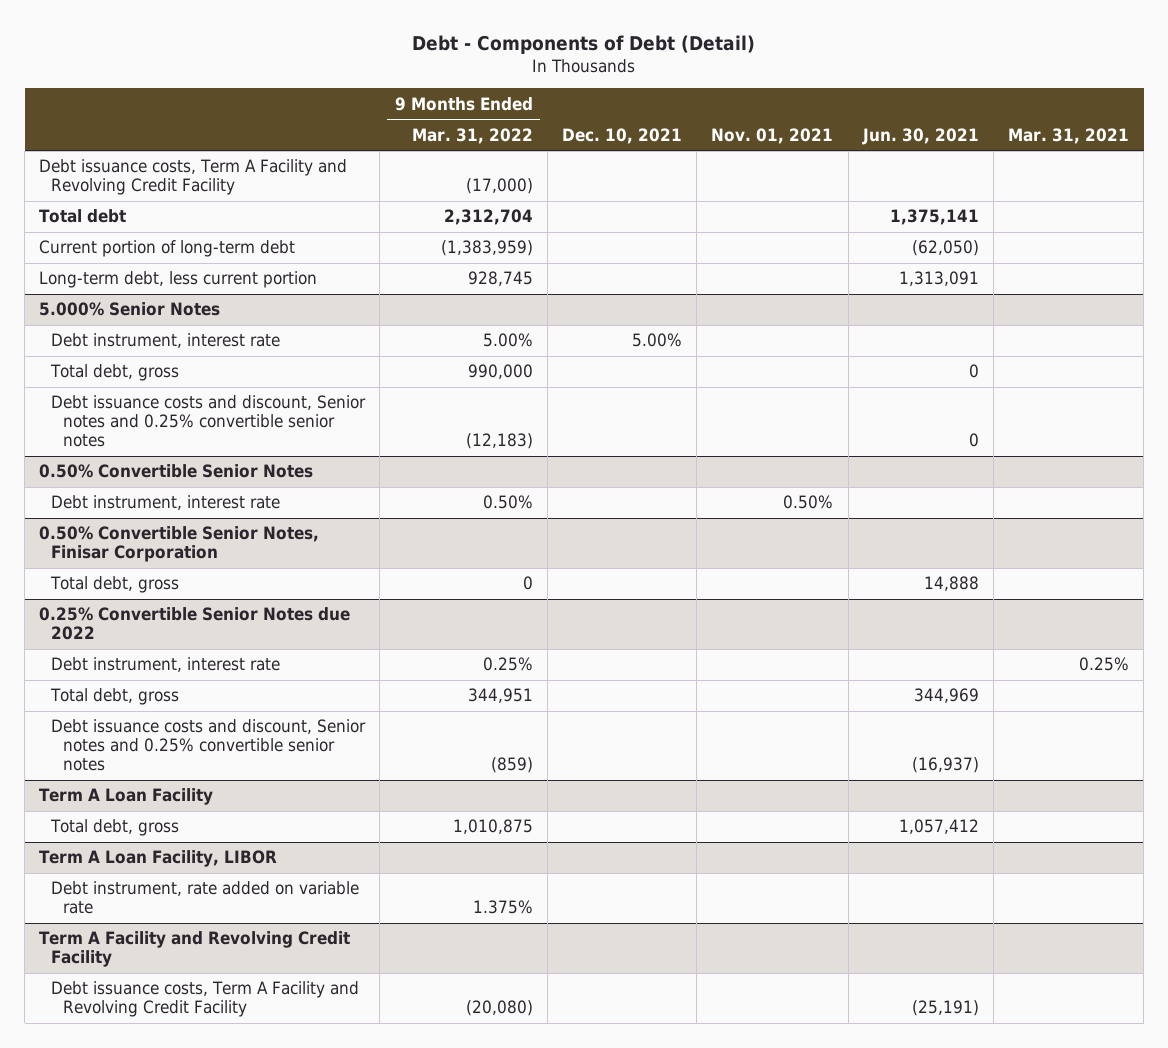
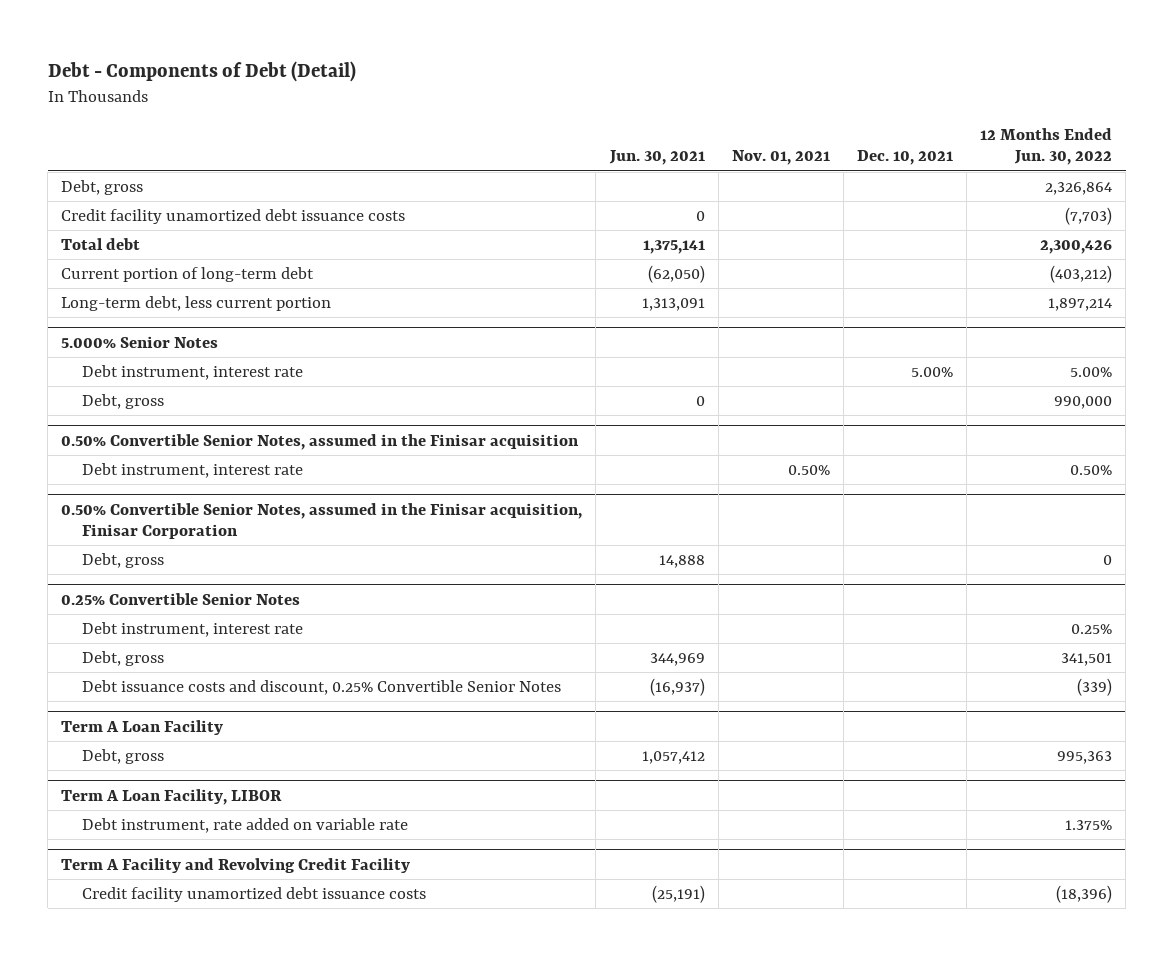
- | 9 Months Ended Mar. 31, 2022 | Dec. 10, 2021 | Nov. 01, 2021 | Jun. 30, 2021 | Mar. 31, 2021
+ | Jun. 30, 2021 | Nov. 01, 2021 | Dec. 10, 2021 | 12 Months Ended Jun. 30, 2022
- Debt issuance costs, Term A Facility and Revolving Credit Facility | (17,000) | | | |
+ Debt, gross | | | | 2,326,864
+ Credit facility unamortized debt issuance costs | 0 | | | (7,703)
@ 5.000% Senior Notes
- Total debt, gross | 990,000 | | | 0 |
- Debt issuance costs and discount, Senior notes and 0.25% convertible senior notes | (12,183) | | | 0 |
- 0.50% Convertible Senior Notes
@ 5.000% Senior Notes
+ Debt, gross | 0 | | | 990,000
+ 0.50% Convertible Senior Notes, assumed in the Finisar acquisition
- 0.50% Convertible Senior Notes, Finisar Corporation
- Total debt, gross | 0 | | | 14,888 |
- 0.25% Convertible Senior Notes due 2022
+ 0.50% Convertible Senior Notes, assumed in the Finisar acquisition, Finisar Corporation
+ Debt, gross | 14,888 | | | 0
+ 0.25% Convertible Senior Notes
- Total debt, gross | 344,951 | | | 344,969 |
- Debt issuance costs and discount, Senior notes and 0.25% convertible senior notes | (859) | | | (16,937) |
+ Debt, gross | 344,969 | | | 341,501
+ Debt issuance costs and discount, 0.25% Convertible Senior Notes | (16,937) | | | (339)
@ Term A Loan Facility
- Total debt, gross | 1,010,875 | | | 1,057,412 |
+ Debt, gross | 1,057,412 | | | 995,363
@ Term A Facility and Revolving Credit Facility
- Debt issuance costs, Term A Facility and Revolving Credit Facility | (20,080) | | | (25,191) |
+ Credit facility unamortized debt issuance costs | (25,191) | | | (18,396)

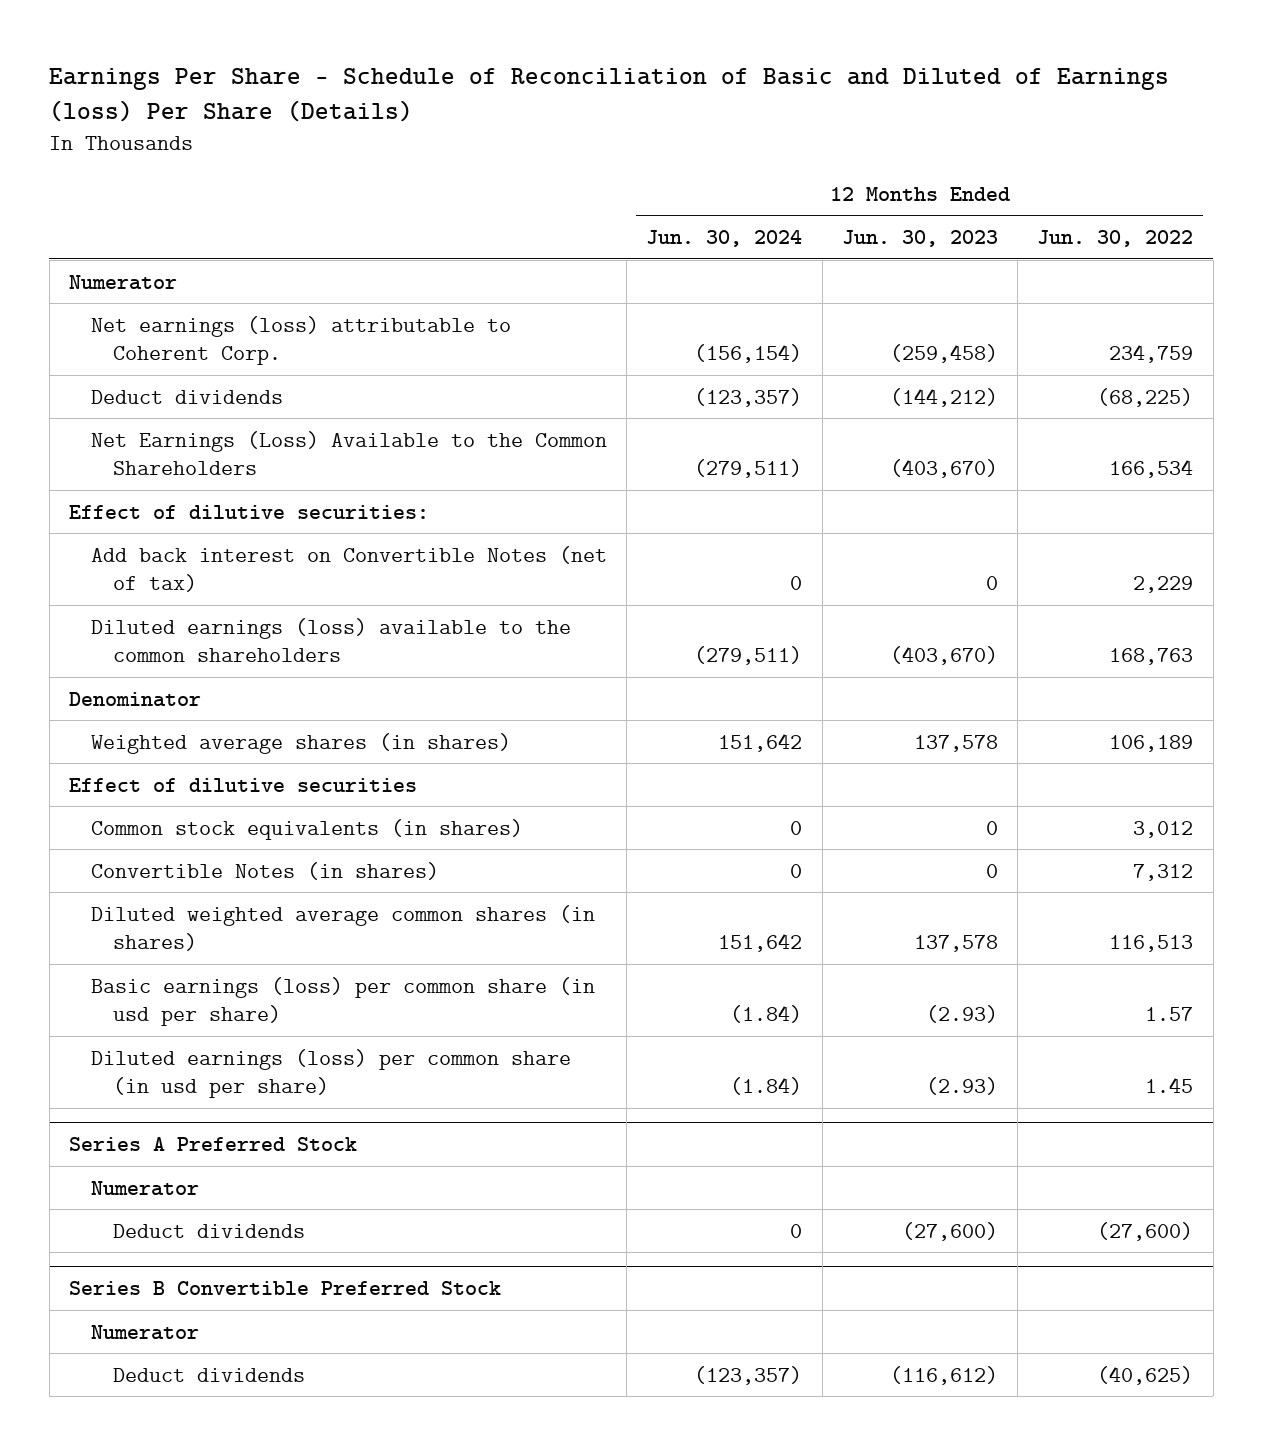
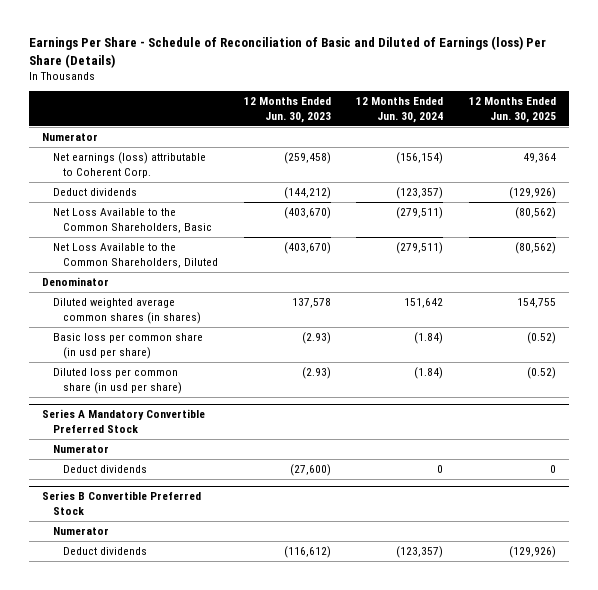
- | 12 Months Ended Jun. 30, 2024 | 12 Months Ended Jun. 30, 2023 | 12 Months Ended Jun. 30, 2022
+ | 12 Months Ended Jun. 30, 2023 | 12 Months Ended Jun. 30, 2024 | 12 Months Ended Jun. 30, 2025
- Net Earnings (Loss) Available to the Common Shareholders | (279,511) | (403,670) | 166,534
- Effect of dilutive securities:
- Add back interest on Convertible Notes (net of tax) | 0 | 0 | 2,229
- Diluted earnings (loss) available to the common shareholders | (279,511) | (403,670) | 168,763
+ Net Loss Available to the Common Shareholders, Basic | (403,670) | (279,511) | (80,562)
+ Net Loss Available to the Common Shareholders, Diluted | (403,670) | (279,511) | (80,562)
- Weighted average shares (in shares) | 151,642 | 137,578 | 106,189
- Effect of dilutive securities
- Common stock equivalents (in shares) | 0 | 0 | 3,012
- Convertible Notes (in shares) | 0 | 0 | 7,312
- Basic earnings (loss) per common share (in usd per share) | (1.84) | (2.93) | 1.57
- Diluted earnings (loss) per common share (in usd per share) | (1.84) | (2.93) | 1.45
- Series A Preferred Stock
+ Basic loss per common share (in usd per share) | (2.93) | (1.84) | (0.52)
+ Diluted loss per common share (in usd per share) | (2.93) | (1.84) | (0.52)
+ Series A Mandatory Convertible Preferred Stock

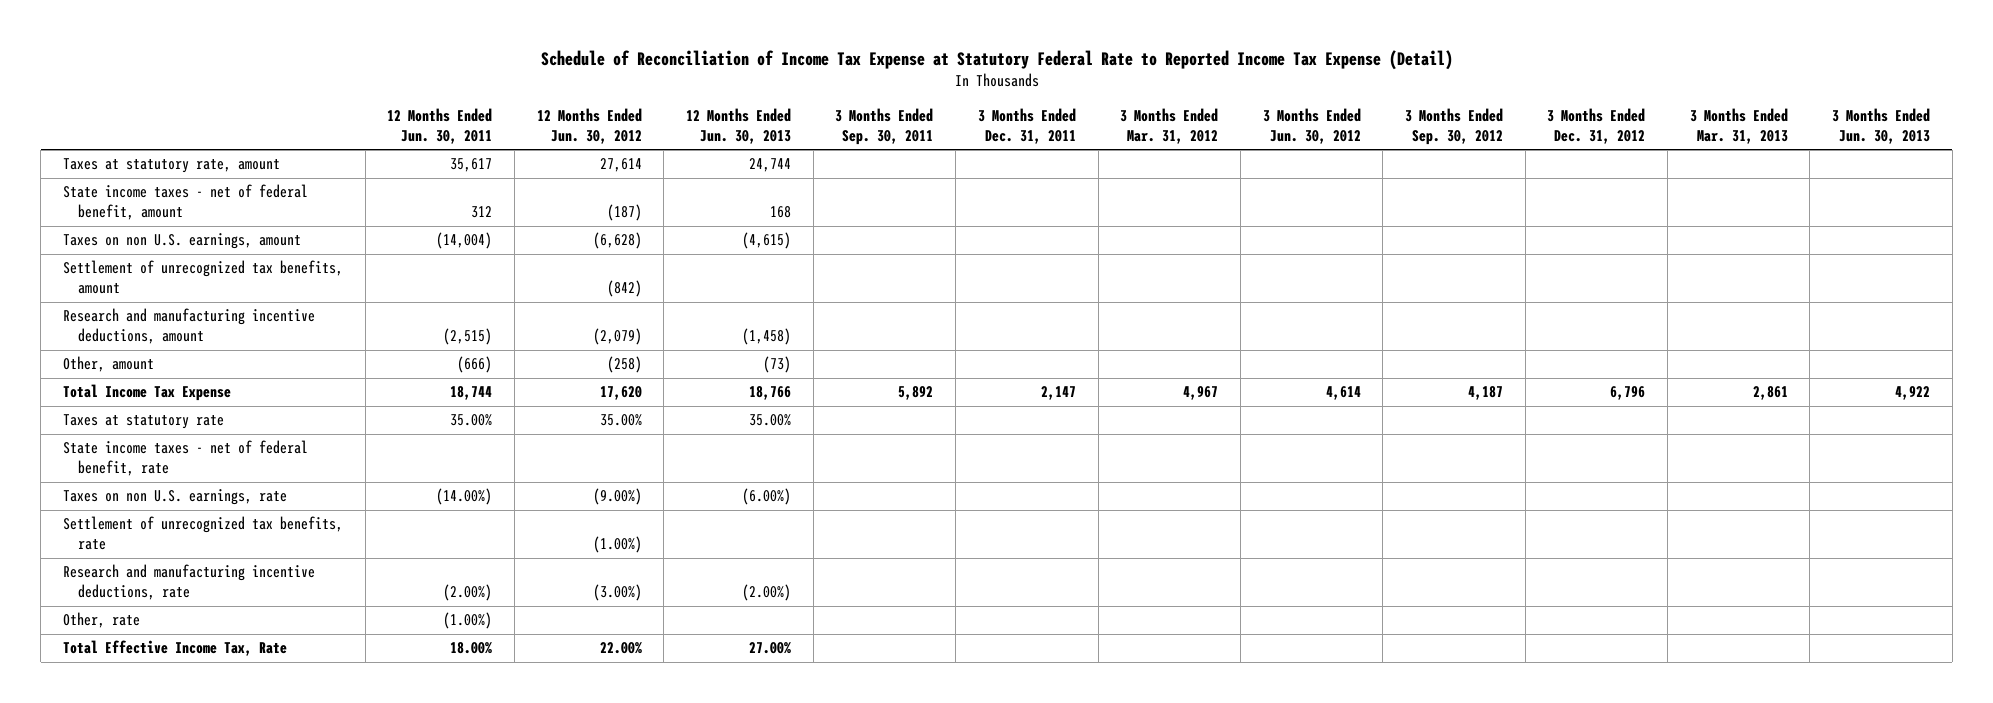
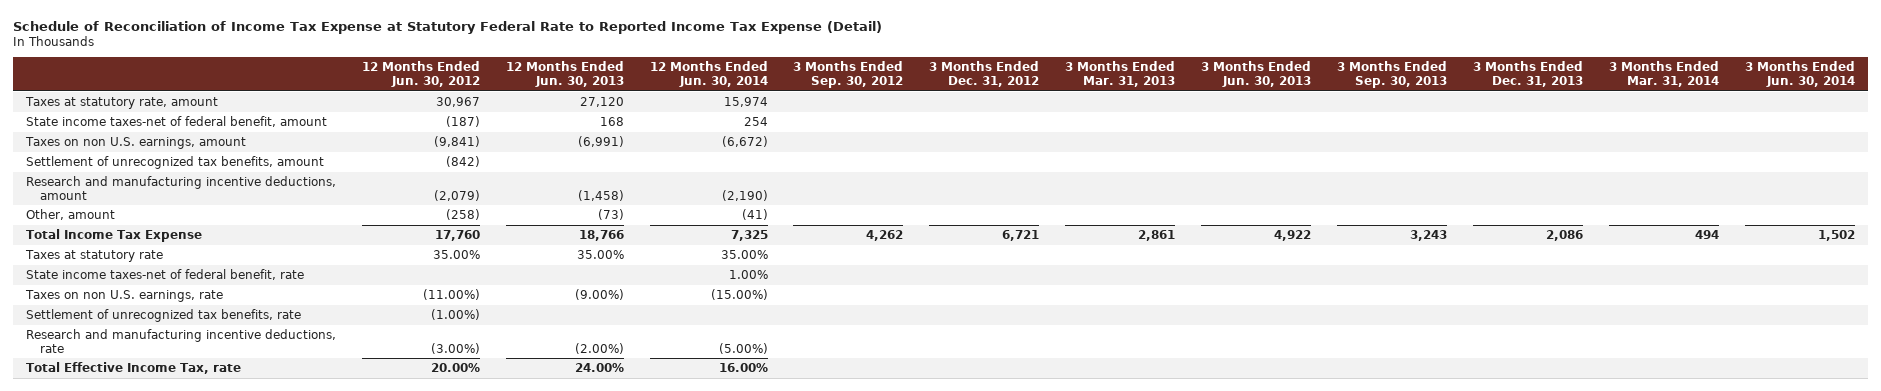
- | 12 Months Ended Jun. 30, 2011 | 12 Months Ended Jun. 30, 2012 | 12 Months Ended Jun. 30, 2013 | 3 Months Ended Sep. 30, 2011 | 3 Months Ended Dec. 31, 2011 | 3 Months Ended Mar. 31, 2012 | 3 Months Ended Jun. 30, 2012 | 3 Months Ended Sep. 30, 2012 | 3 Months Ended Dec. 31, 2012 | 3 Months Ended Mar. 31, 2013 | 3 Months Ended Jun. 30, 2013
+ | 12 Months Ended Jun. 30, 2012 | 12 Months Ended Jun. 30, 2013 | 12 Months Ended Jun. 30, 2014 | 3 Months Ended Sep. 30, 2012 | 3 Months Ended Dec. 31, 2012 | 3 Months Ended Mar. 31, 2013 | 3 Months Ended Jun. 30, 2013 | 3 Months Ended Sep. 30, 2013 | 3 Months Ended Dec. 31, 2013 | 3 Months Ended Mar. 31, 2014 | 3 Months Ended Jun. 30, 2014
- Taxes at statutory rate, amount | 35,617 | 27,614 | 24,744 | | | | | | | |
- State income taxes - net of federal benefit, amount | 312 | (187) | 168 | | | | | | | |
- Taxes on non U.S. earnings, amount | (14,004) | (6,628) | (4,615) | | | | | | | |
+ Taxes at statutory rate, amount | 30,967 | 27,120 | 15,974 | | | | | | | |
+ State income taxes-net of federal benefit, amount | (187) | 168 | 254 | | | | | | | |
+ Taxes on non U.S. earnings, amount | (9,841) | (6,991) | (6,672) | | | | | | | |
- Total Income Tax Expense | 18,744 | 17,620 | 18,766 | 5,892 | 2,147 | 4,967 | 4,614 | 4,187 | 6,796 | 2,861 | 4,922
+ Total Income Tax Expense | 17,760 | 18,766 | 7,325 | 4,262 | 6,721 | 2,861 | 4,922 | 3,243 | 2,086 | 494 | 1,502
- State income taxes - net of federal benefit, rate
- Taxes on non U.S. earnings, rate | (14.00%) | (9.00%) | (6.00%) | | | | | | | |
+ State income taxes-net of federal benefit, rate | | | 1.00% | | | | | | | |
+ Taxes on non U.S. earnings, rate | (11.00%) | (9.00%) | (15.00%) | | | | | | | |
- Other, rate | (1.00%) | | | | | | | | | |
- Total Effective Income Tax, Rate | 18.00% | 22.00% | 27.00% | | | | | | | |
+ Total Effective Income Tax, rate | 20.00% | 24.00% | 16.00% | | | | | | | |

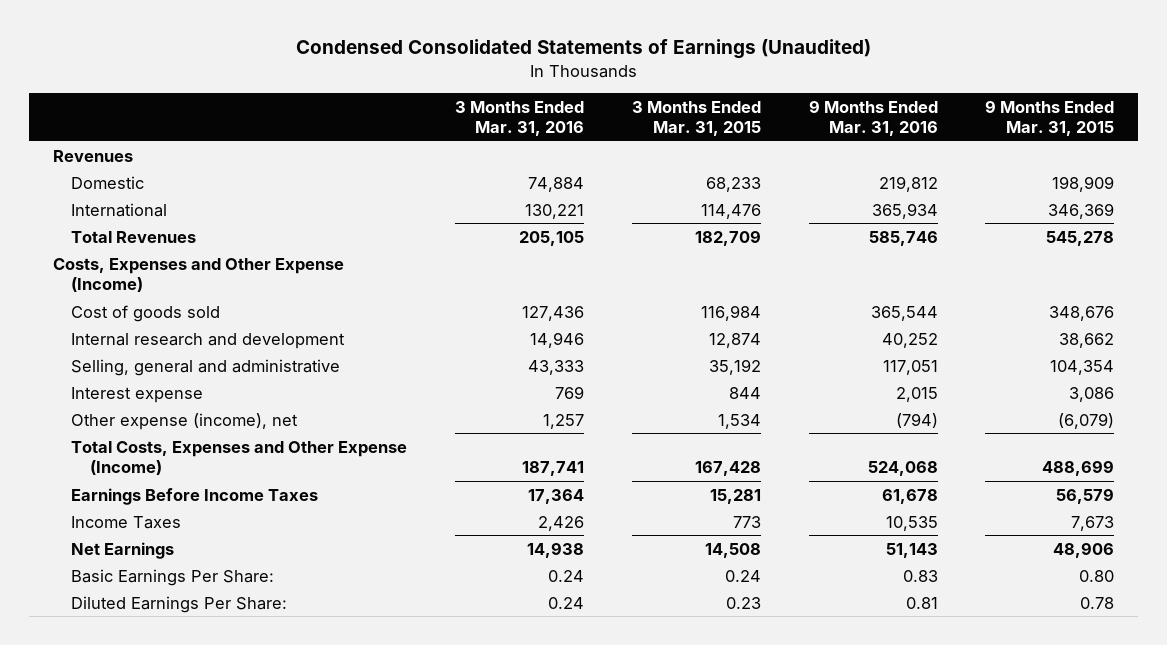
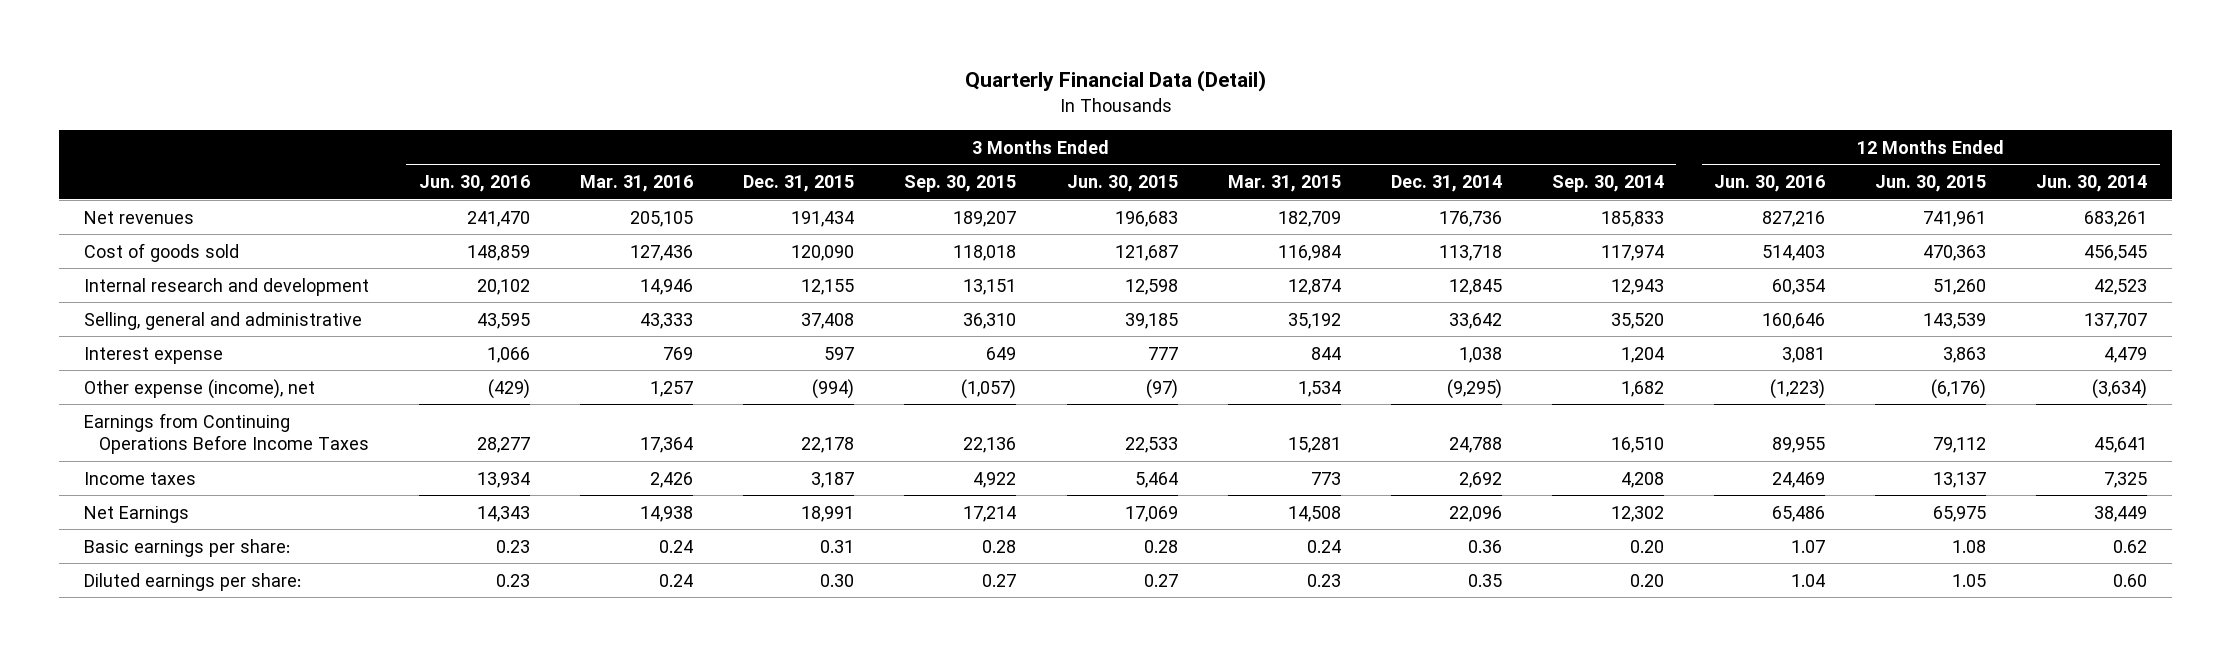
- Condensed Consolidated Statements of Earnings (Unaudited)
+ Quarterly Financial Data (Detail)
- | 3 Months Ended Mar. 31, 2016 | 3 Months Ended Mar. 31, 2015 | 9 Months Ended Mar. 31, 2016 | 9 Months Ended Mar. 31, 2015
+ | 3 Months Ended Jun. 30, 2016 | 3 Months Ended Mar. 31, 2016 | 3 Months Ended Dec. 31, 2015 | 3 Months Ended Sep. 30, 2015 | 3 Months Ended Jun. 30, 2015 | 3 Months Ended Mar. 31, 2015 | 3 Months Ended Dec. 31, 2014 | 3 Months Ended Sep. 30, 2014 | 12 Months Ended Jun. 30, 2016 | 12 Months Ended Jun. 30, 2015 | 12 Months Ended Jun. 30, 2014
- Revenues
- Domestic | 74,884 | 68,233 | 219,812 | 198,909
- International | 130,221 | 114,476 | 365,934 | 346,369
- Total Revenues | 205,105 | 182,709 | 585,746 | 545,278
- Costs, Expenses and Other Expense (Income)
+ Net revenues | 241,470 | 205,105 | 191,434 | 189,207 | 196,683 | 182,709 | 176,736 | 185,833 | 827,216 | 741,961 | 683,261
- Total Costs, Expenses and Other Expense (Income) | 187,741 | 167,428 | 524,068 | 488,699
- Earnings Before Income Taxes | 17,364 | 15,281 | 61,678 | 56,579
- Income Taxes | 2,426 | 773 | 10,535 | 7,673
+ Earnings from Continuing Operations Before Income Taxes | 28,277 | 17,364 | 22,178 | 22,136 | 22,533 | 15,281 | 24,788 | 16,510 | 89,955 | 79,112 | 45,641
+ Income taxes | 13,934 | 2,426 | 3,187 | 4,922 | 5,464 | 773 | 2,692 | 4,208 | 24,469 | 13,137 | 7,325
- Basic Earnings Per Share: | 0.24 | 0.24 | 0.83 | 0.80
- Diluted Earnings Per Share: | 0.24 | 0.23 | 0.81 | 0.78
+ Basic earnings per share: | 0.23 | 0.24 | 0.31 | 0.28 | 0.28 | 0.24 | 0.36 | 0.20 | 1.07 | 1.08 | 0.62
+ Diluted earnings per share: | 0.23 | 0.24 | 0.30 | 0.27 | 0.27 | 0.23 | 0.35 | 0.20 | 1.04 | 1.05 | 0.60

